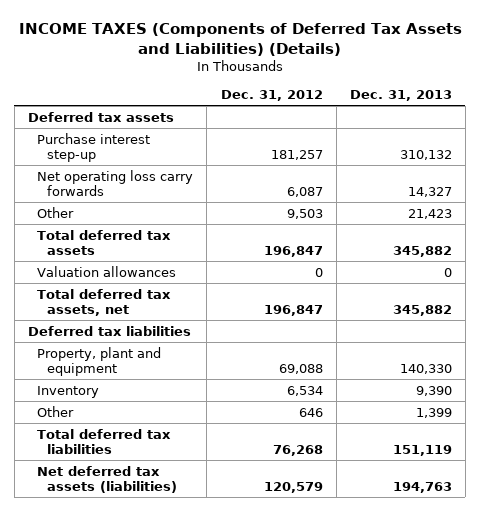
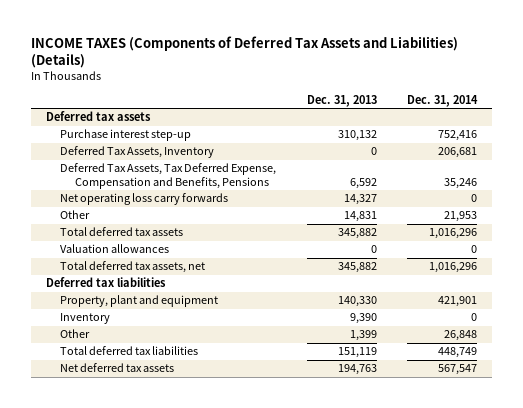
- | Dec. 31, 2012 | Dec. 31, 2013
+ | Dec. 31, 2013 | Dec. 31, 2014
+ Deferred Tax Assets, Inventory | 0 | 206,681
+ Deferred Tax Assets, Tax Deferred Expense, Compensation and Benefits, Pensions | 6,592 | 35,246
- Other | 9,503 | 21,423
+ Other | 14,831 | 21,953
- Net deferred tax assets (liabilities) | 120,579 | 194,763
+ Net deferred tax assets | 194,763 | 567,547

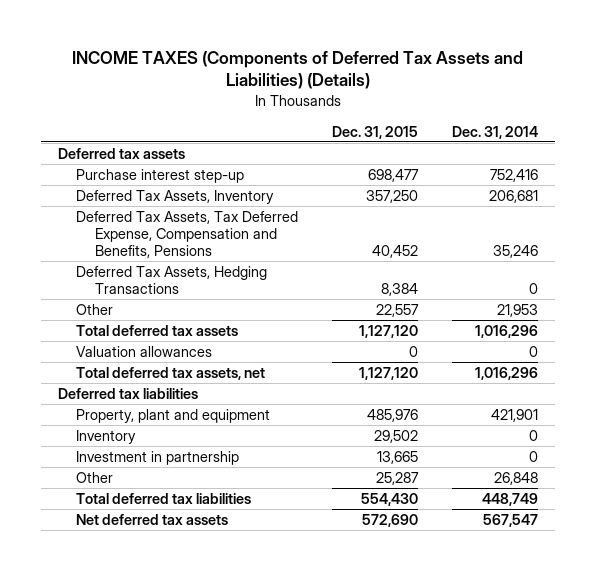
- | Dec. 31, 2013 | Dec. 31, 2014
+ | Dec. 31, 2015 | Dec. 31, 2014
- Net operating loss carry forwards | 14,327 | 0
+ Deferred Tax Assets, Hedging Transactions | 8,384 | 0
+ Investment in partnership | 13,665 | 0

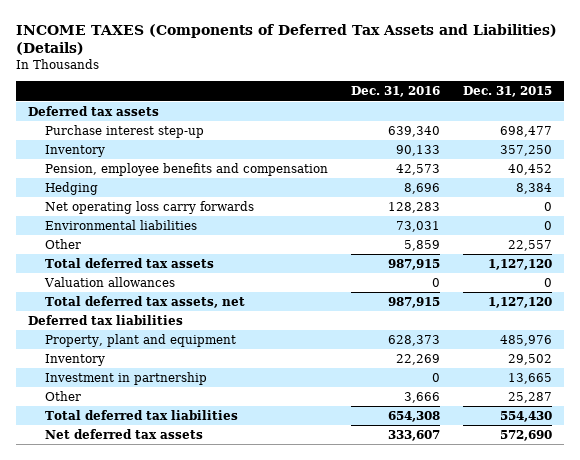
- | Dec. 31, 2015 | Dec. 31, 2014
+ | Dec. 31, 2016 | Dec. 31, 2015
- Deferred Tax Assets, Inventory | 357,250 | 206,681
- Deferred Tax Assets, Tax Deferred Expense, Compensation and Benefits, Pensions | 40,452 | 35,246
- Deferred Tax Assets, Hedging Transactions | 8,384 | 0
+ Inventory | 90,133 | 357,250
+ Pension, employee benefits and compensation | 42,573 | 40,452
+ Hedging | 8,696 | 8,384
+ Net operating loss carry forwards | 128,283 | 0
+ Environmental liabilities | 73,031 | 0

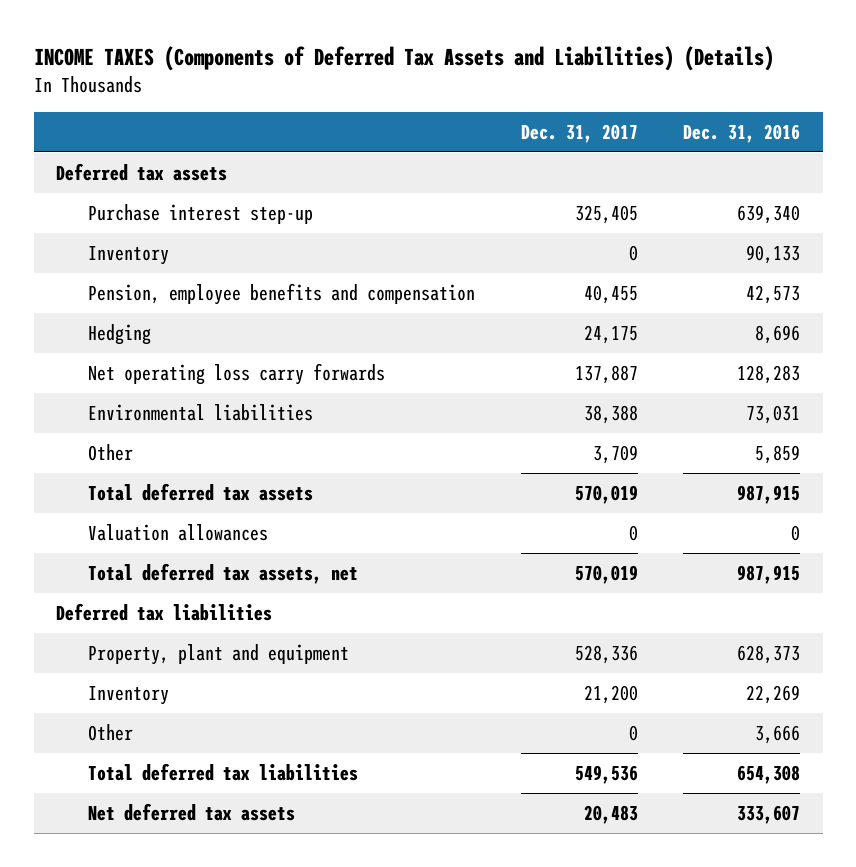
- | Dec. 31, 2016 | Dec. 31, 2015
+ | Dec. 31, 2017 | Dec. 31, 2016
- Investment in partnership | 0 | 13,665

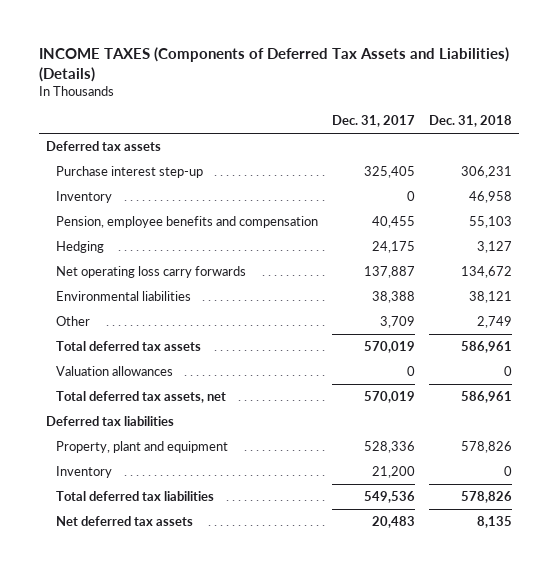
- | Dec. 31, 2017 | Dec. 31, 2016
+ | Dec. 31, 2017 | Dec. 31, 2018
- Other | 0 | 3,666

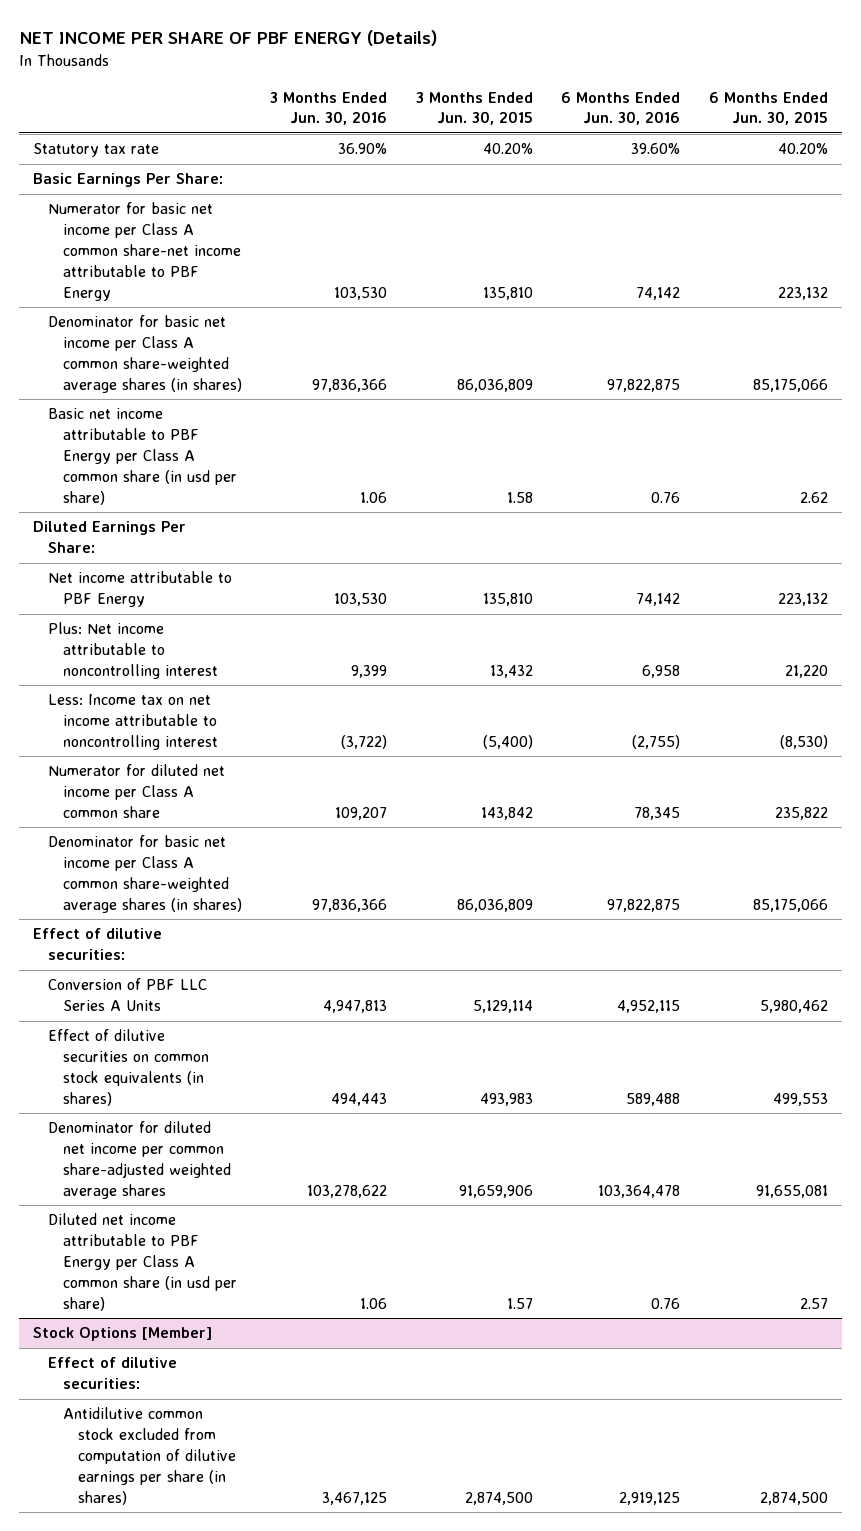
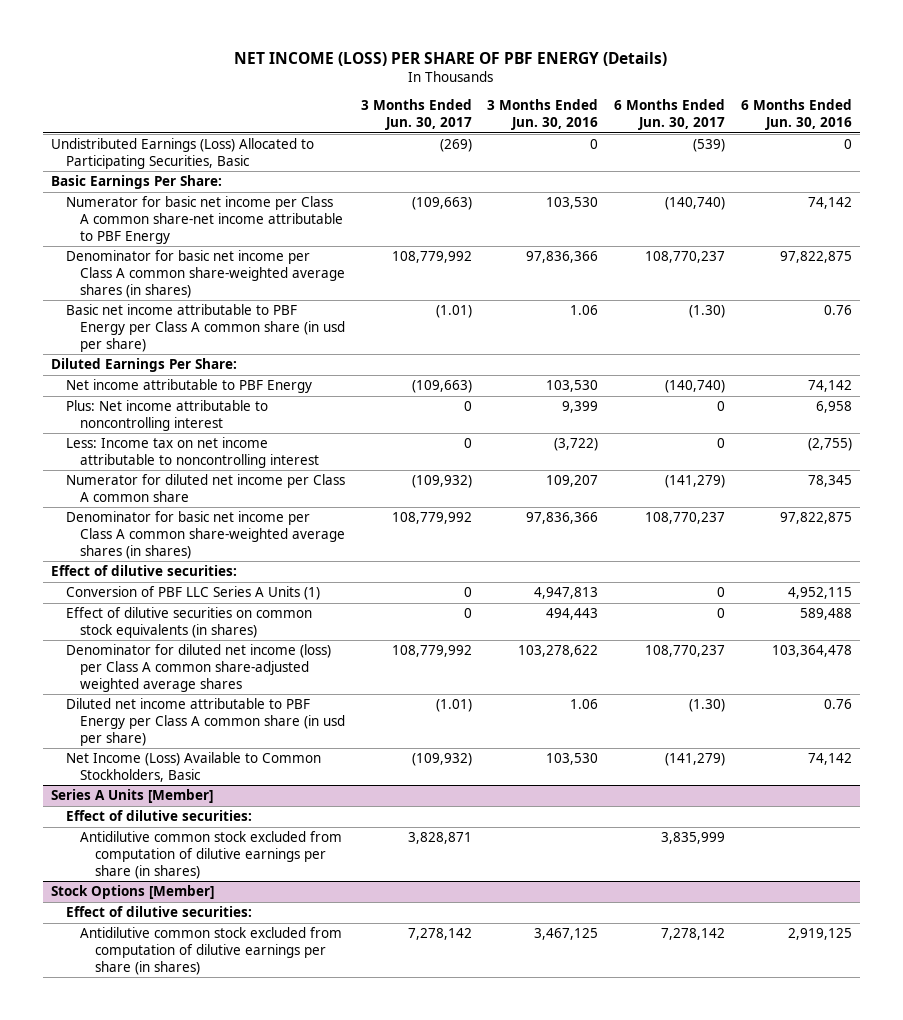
- NET INCOME PER SHARE OF PBF ENERGY (Details)
+ NET INCOME (LOSS) PER SHARE OF PBF ENERGY (Details)
- | 3 Months Ended Jun. 30, 2016 | 3 Months Ended Jun. 30, 2015 | 6 Months Ended Jun. 30, 2016 | 6 Months Ended Jun. 30, 2015
+ | 3 Months Ended Jun. 30, 2017 | 3 Months Ended Jun. 30, 2016 | 6 Months Ended Jun. 30, 2017 | 6 Months Ended Jun. 30, 2016
- Statutory tax rate | 36.90% | 40.20% | 39.60% | 40.20%
+ Undistributed Earnings (Loss) Allocated to Participating Securities, Basic | (269) | 0 | (539) | 0
- Conversion of PBF LLC Series A Units | 4,947,813 | 5,129,114 | 4,952,115 | 5,980,462
+ Conversion of PBF LLC Series A Units (1) | 0 | 4,947,813 | 0 | 4,952,115
- Denominator for diluted net income per common share-adjusted weighted average shares | 103,278,622 | 91,659,906 | 103,364,478 | 91,655,081
+ Denominator for diluted net income (loss) per Class A common share-adjusted weighted average shares | 108,779,992 | 103,278,622 | 108,770,237 | 103,364,478
+ Net Income (Loss) Available to Common Stockholders, Basic | (109,932) | 103,530 | (141,279) | 74,142
+ Series A Units [Member]
+ Effect of dilutive securities:
+ Antidilutive common stock excluded from computation of dilutive earnings per share (in shares) | 3,828,871 | | 3,835,999 |

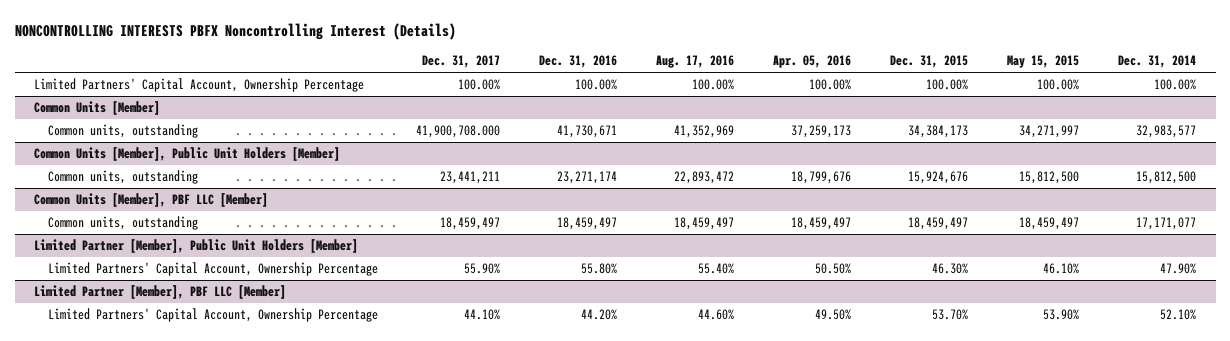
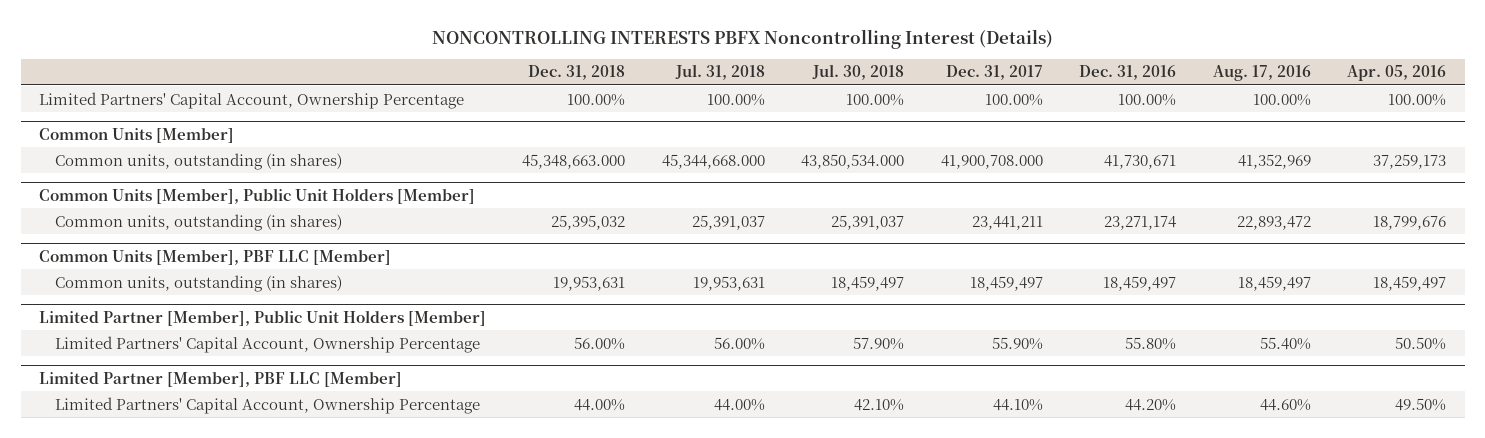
- | Dec. 31, 2017 | Dec. 31, 2016 | Aug. 17, 2016 | Apr. 05, 2016 | Dec. 31, 2015 | May 15, 2015 | Dec. 31, 2014
+ | Dec. 31, 2018 | Jul. 31, 2018 | Jul. 30, 2018 | Dec. 31, 2017 | Dec. 31, 2016 | Aug. 17, 2016 | Apr. 05, 2016
@ Common Units [Member]
- Common units, outstanding | 41,900,708.000 | 41,730,671 | 41,352,969 | 37,259,173 | 34,384,173 | 34,271,997 | 32,983,577
+ Common units, outstanding (in shares) | 45,348,663.000 | 45,344,668.000 | 43,850,534.000 | 41,900,708.000 | 41,730,671 | 41,352,969 | 37,259,173
@ Common Units [Member], Public Unit Holders [Member]
- Common units, outstanding | 23,441,211 | 23,271,174 | 22,893,472 | 18,799,676 | 15,924,676 | 15,812,500 | 15,812,500
+ Common units, outstanding (in shares) | 25,395,032 | 25,391,037 | 25,391,037 | 23,441,211 | 23,271,174 | 22,893,472 | 18,799,676
@ Common Units [Member], PBF LLC [Member]
- Common units, outstanding | 18,459,497 | 18,459,497 | 18,459,497 | 18,459,497 | 18,459,497 | 18,459,497 | 17,171,077
+ Common units, outstanding (in shares) | 19,953,631 | 19,953,631 | 18,459,497 | 18,459,497 | 18,459,497 | 18,459,497 | 18,459,497

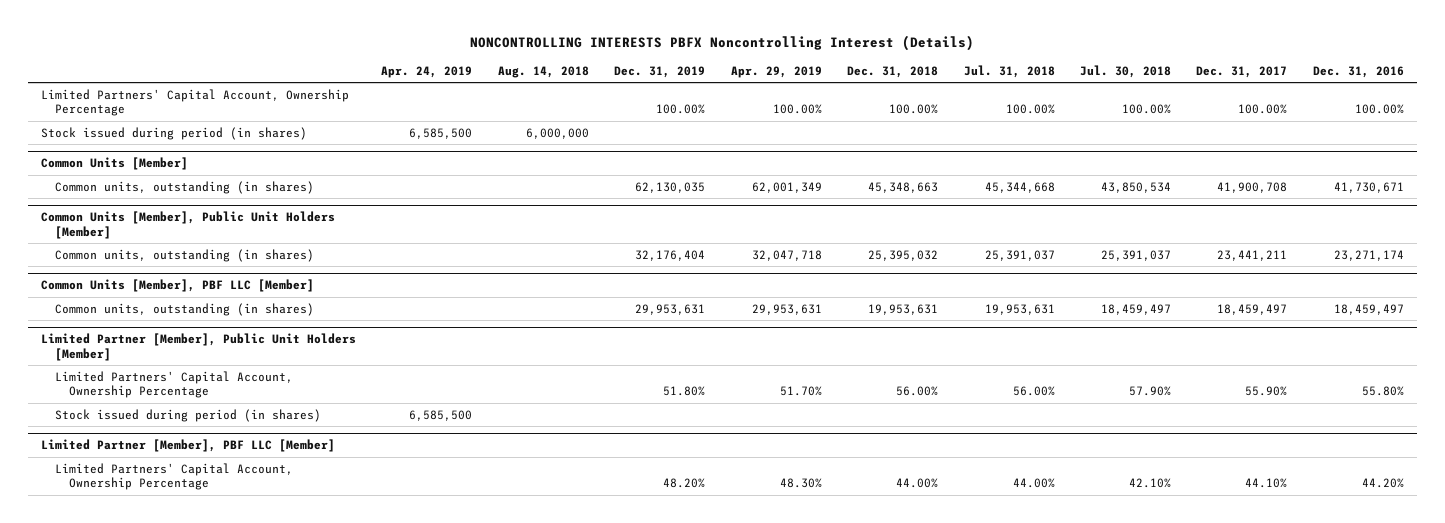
- | Dec. 31, 2018 | Jul. 31, 2018 | Jul. 30, 2018 | Dec. 31, 2017 | Dec. 31, 2016 | Aug. 17, 2016 | Apr. 05, 2016
+ | Apr. 24, 2019 | Aug. 14, 2018 | Dec. 31, 2019 | Apr. 29, 2019 | Dec. 31, 2018 | Jul. 31, 2018 | Jul. 30, 2018 | Dec. 31, 2017 | Dec. 31, 2016
+ Stock issued during period (in shares) | 6,585,500 | 6,000,000 | | | | | | |
@ Common Units [Member]
- Common units, outstanding (in shares) | 45,348,663.000 | 45,344,668.000 | 43,850,534.000 | 41,900,708.000 | 41,730,671 | 41,352,969 | 37,259,173
+ Common units, outstanding (in shares) | | | 62,130,035 | 62,001,349 | 45,348,663 | 45,344,668 | 43,850,534 | 41,900,708 | 41,730,671
@ Limited Partner [Member], Public Unit Holders [Member]
+ Stock issued during period (in shares) | 6,585,500 | | | | | | | |

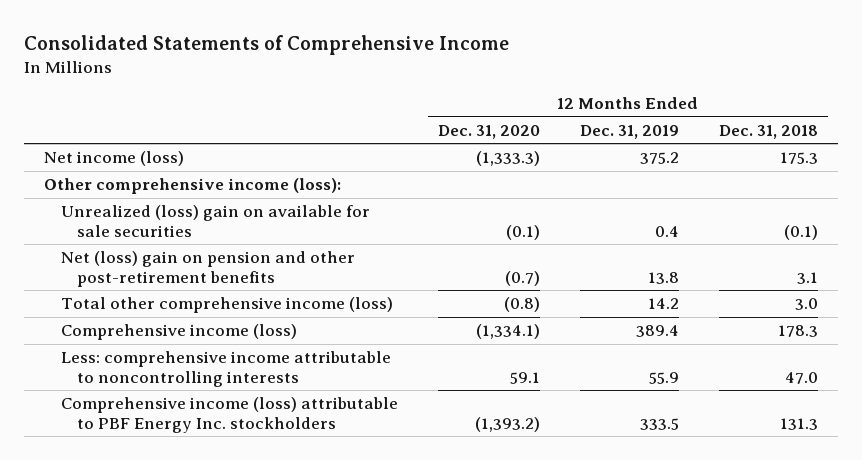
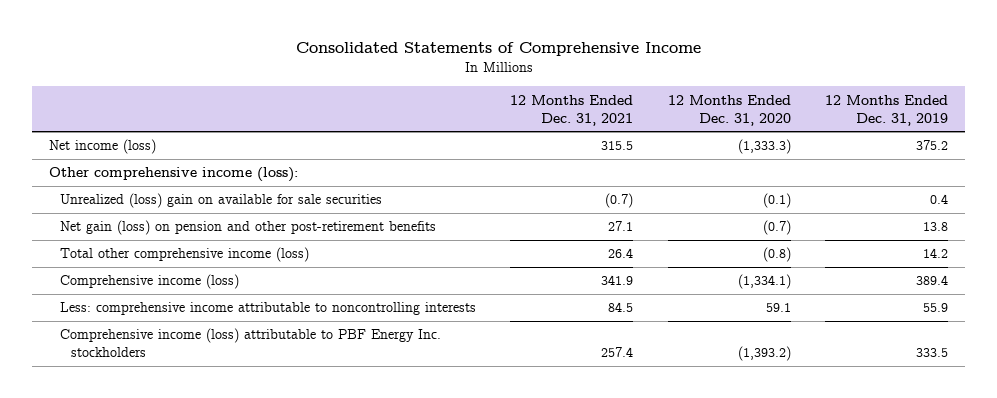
- | 12 Months Ended Dec. 31, 2020 | 12 Months Ended Dec. 31, 2019 | 12 Months Ended Dec. 31, 2018
+ | 12 Months Ended Dec. 31, 2021 | 12 Months Ended Dec. 31, 2020 | 12 Months Ended Dec. 31, 2019
- Net (loss) gain on pension and other post-retirement benefits | (0.7) | 13.8 | 3.1
+ Net gain (loss) on pension and other post-retirement benefits | 27.1 | (0.7) | 13.8

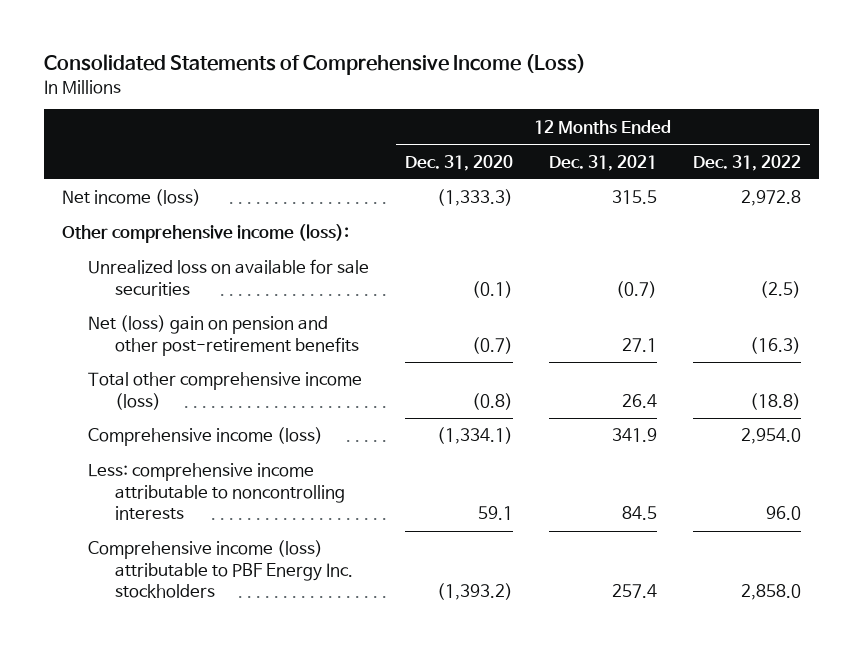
- Consolidated Statements of Comprehensive Income
+ Consolidated Statements of Comprehensive Income (Loss)
- | 12 Months Ended Dec. 31, 2021 | 12 Months Ended Dec. 31, 2020 | 12 Months Ended Dec. 31, 2019
+ | 12 Months Ended Dec. 31, 2020 | 12 Months Ended Dec. 31, 2021 | 12 Months Ended Dec. 31, 2022
- Unrealized (loss) gain on available for sale securities | (0.7) | (0.1) | 0.4
- Net gain (loss) on pension and other post-retirement benefits | 27.1 | (0.7) | 13.8
+ Unrealized loss on available for sale securities | (0.1) | (0.7) | (2.5)
+ Net (loss) gain on pension and other post-retirement benefits | (0.7) | 27.1 | (16.3)

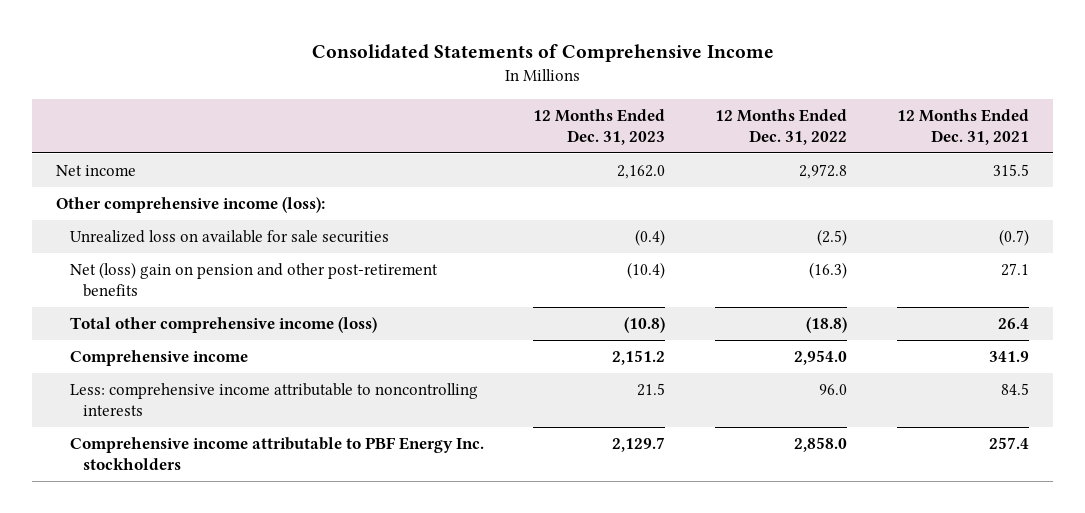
- Consolidated Statements of Comprehensive Income (Loss)
+ Consolidated Statements of Comprehensive Income
- | 12 Months Ended Dec. 31, 2020 | 12 Months Ended Dec. 31, 2021 | 12 Months Ended Dec. 31, 2022
+ | 12 Months Ended Dec. 31, 2023 | 12 Months Ended Dec. 31, 2022 | 12 Months Ended Dec. 31, 2021
- Net income (loss) | (1,333.3) | 315.5 | 2,972.8
+ Net income | 2,162.0 | 2,972.8 | 315.5
- Comprehensive income (loss) | (1,334.1) | 341.9 | 2,954.0
+ Comprehensive income | 2,151.2 | 2,954.0 | 341.9
- Comprehensive income (loss) attributable to PBF Energy Inc. stockholders | (1,393.2) | 257.4 | 2,858.0
+ Comprehensive income attributable to PBF Energy Inc. stockholders | 2,129.7 | 2,858.0 | 257.4

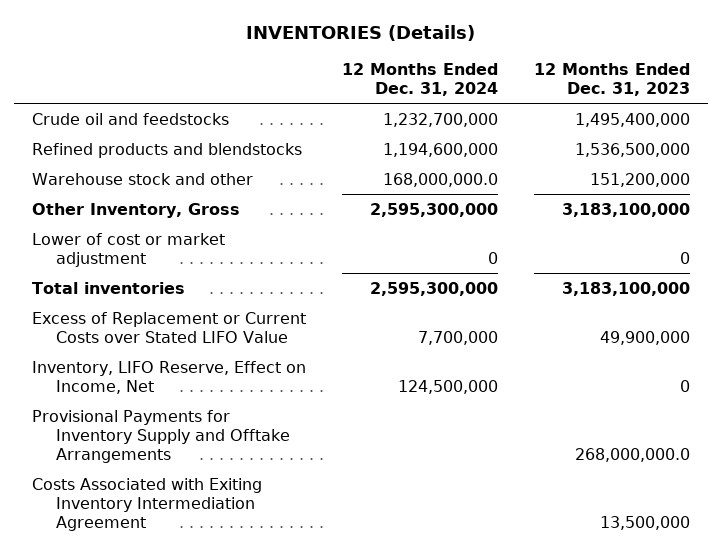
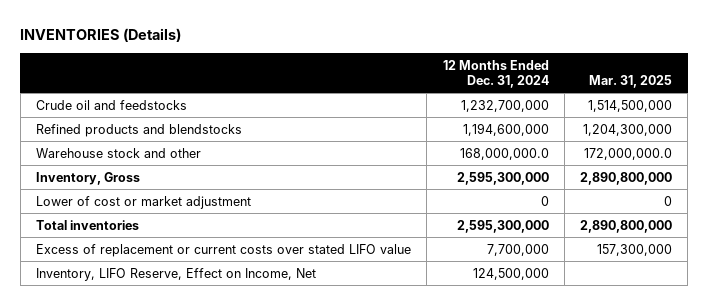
- | 12 Months Ended Dec. 31, 2024 | 12 Months Ended Dec. 31, 2023
+ | 12 Months Ended Dec. 31, 2024 | Mar. 31, 2025
- Other Inventory, Gross | 2,595,300,000 | 3,183,100,000
+ Inventory, Gross | 2,595,300,000 | 2,890,800,000
- Excess of Replacement or Current Costs over Stated LIFO Value | 7,700,000 | 49,900,000
+ Excess of replacement or current costs over stated LIFO value | 7,700,000 | 157,300,000
- Provisional Payments for Inventory Supply and Offtake Arrangements | | 268,000,000.0
- Costs Associated with Exiting Inventory Intermediation Agreement | | 13,500,000

